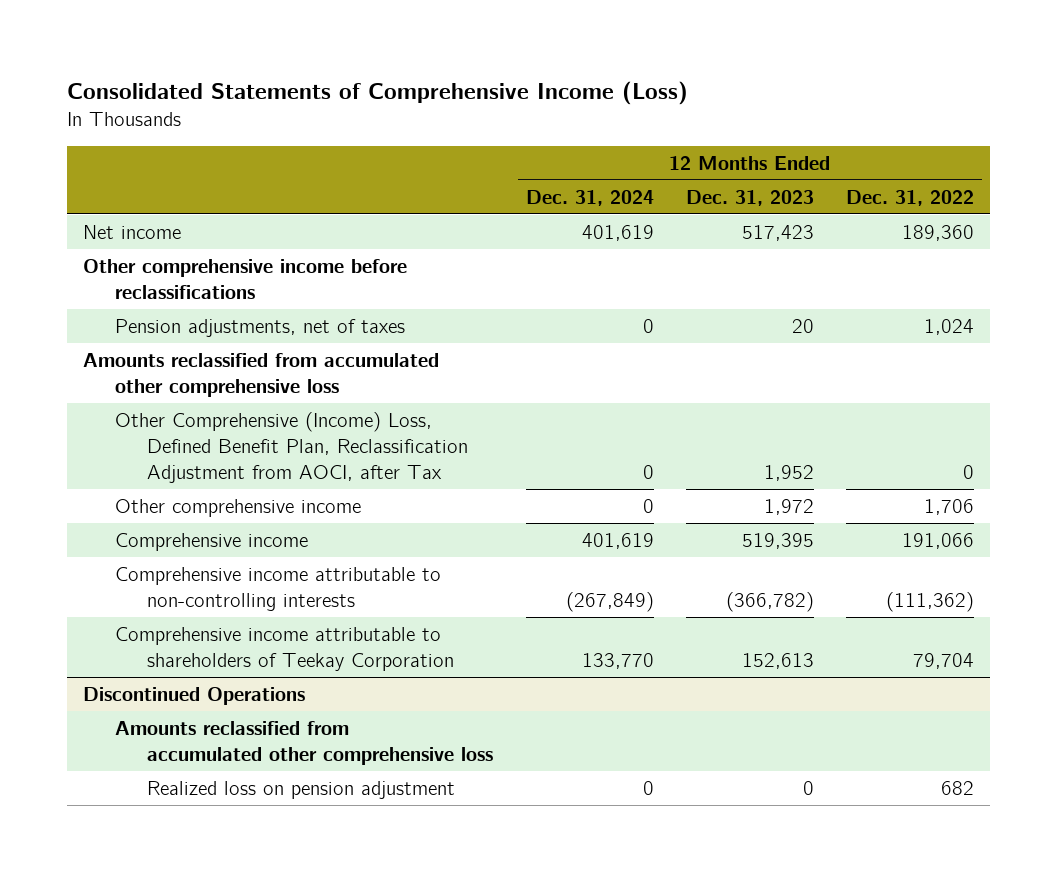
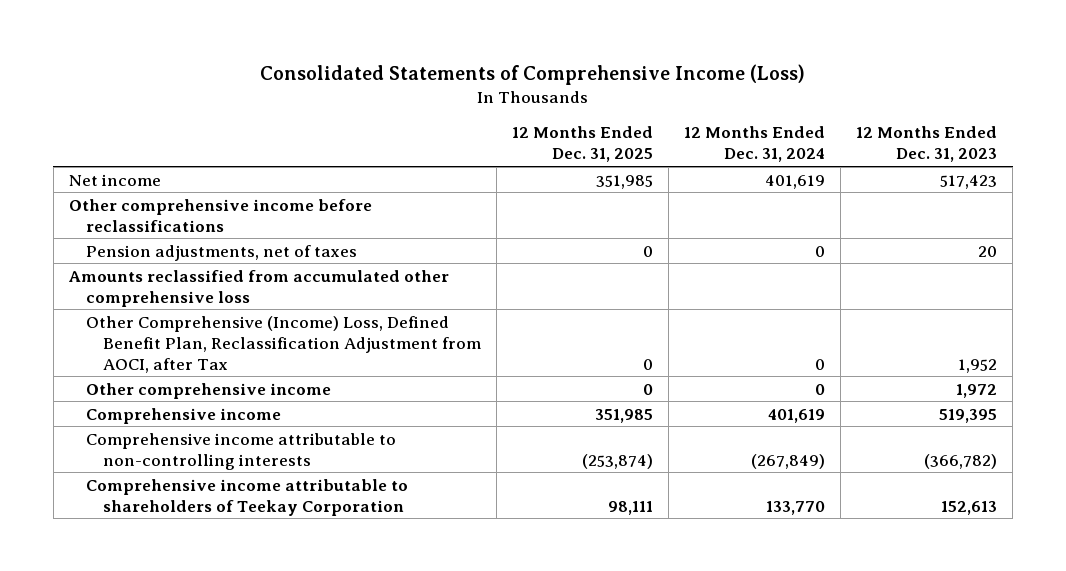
- | 12 Months Ended Dec. 31, 2024 | 12 Months Ended Dec. 31, 2023 | 12 Months Ended Dec. 31, 2022
+ | 12 Months Ended Dec. 31, 2025 | 12 Months Ended Dec. 31, 2024 | 12 Months Ended Dec. 31, 2023
- Discontinued Operations
- Amounts reclassified from accumulated other comprehensive loss
- Realized loss on pension adjustment | 0 | 0 | 682

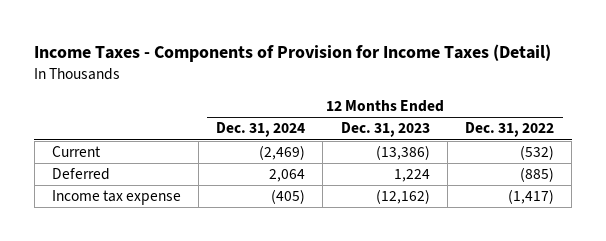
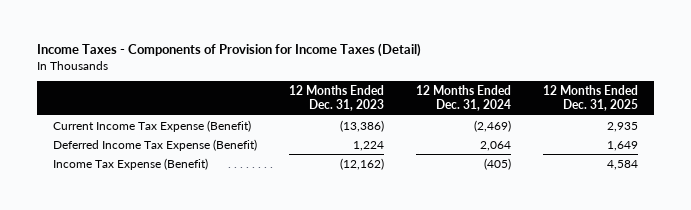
- | 12 Months Ended Dec. 31, 2024 | 12 Months Ended Dec. 31, 2023 | 12 Months Ended Dec. 31, 2022
+ | 12 Months Ended Dec. 31, 2023 | 12 Months Ended Dec. 31, 2024 | 12 Months Ended Dec. 31, 2025
- Current | (2,469) | (13,386) | (532)
- Deferred | 2,064 | 1,224 | (885)
- Income tax expense | (405) | (12,162) | (1,417)
+ Current Income Tax Expense (Benefit) | (13,386) | (2,469) | 2,935
+ Deferred Income Tax Expense (Benefit) | 1,224 | 2,064 | 1,649
+ Income Tax Expense (Benefit) | (12,162) | (405) | 4,584

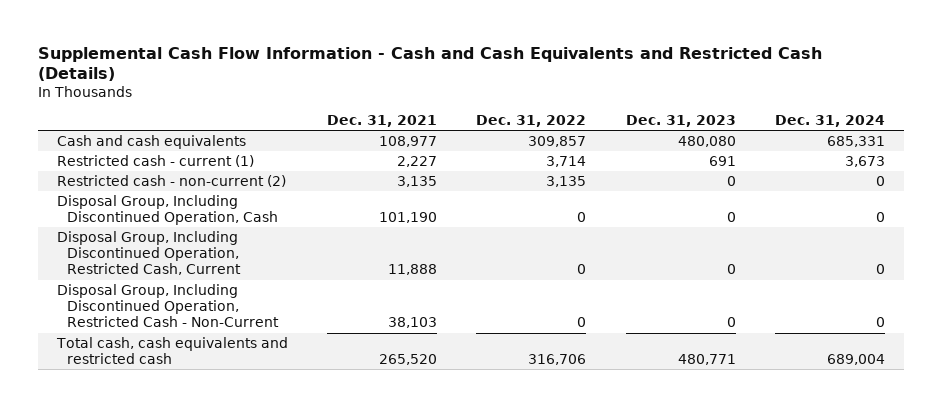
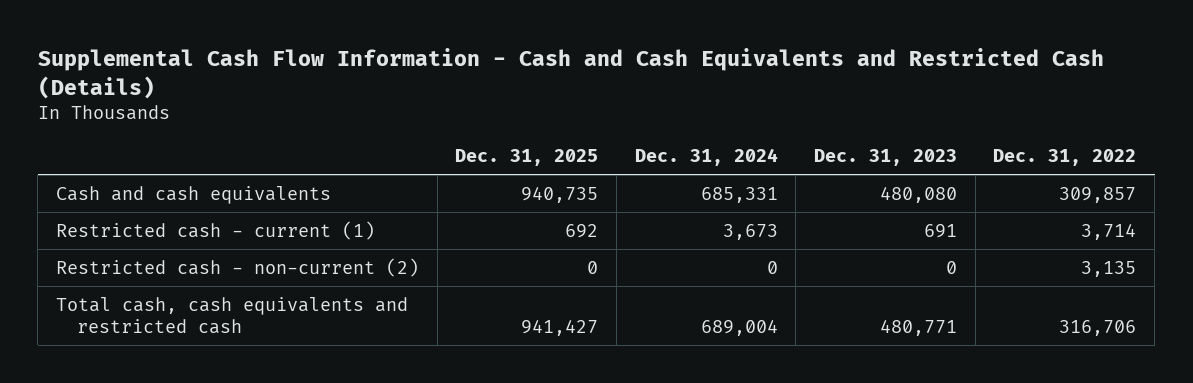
- | Dec. 31, 2021 | Dec. 31, 2022 | Dec. 31, 2023 | Dec. 31, 2024
+ | Dec. 31, 2025 | Dec. 31, 2024 | Dec. 31, 2023 | Dec. 31, 2022
- Disposal Group, Including Discontinued Operation, Cash | 101,190 | 0 | 0 | 0
- Disposal Group, Including Discontinued Operation, Restricted Cash, Current | 11,888 | 0 | 0 | 0
- Disposal Group, Including Discontinued Operation, Restricted Cash - Non-Current | 38,103 | 0 | 0 | 0

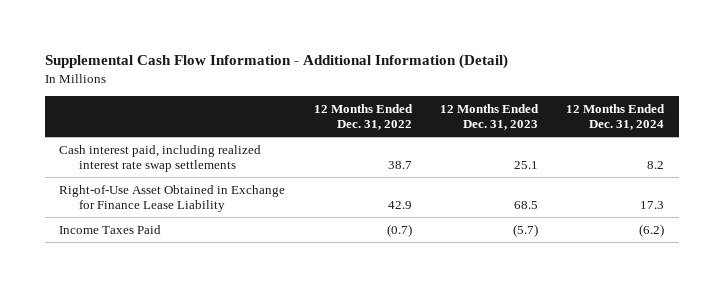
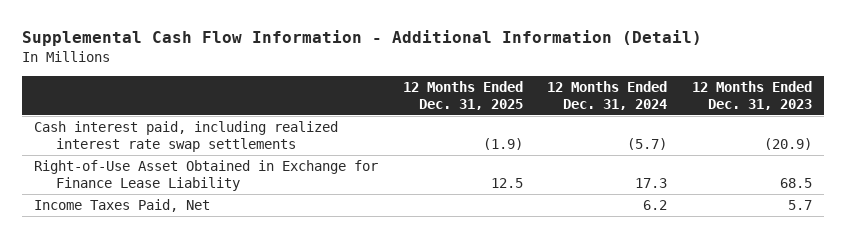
- | 12 Months Ended Dec. 31, 2022 | 12 Months Ended Dec. 31, 2023 | 12 Months Ended Dec. 31, 2024
+ | 12 Months Ended Dec. 31, 2025 | 12 Months Ended Dec. 31, 2024 | 12 Months Ended Dec. 31, 2023
- Cash interest paid, including realized interest rate swap settlements | 38.7 | 25.1 | 8.2
+ Cash interest paid, including realized interest rate swap settlements | (1.9) | (5.7) | (20.9)
- Income Taxes Paid | (0.7) | (5.7) | (6.2)
+ Income Taxes Paid, Net | | 6.2 | 5.7

